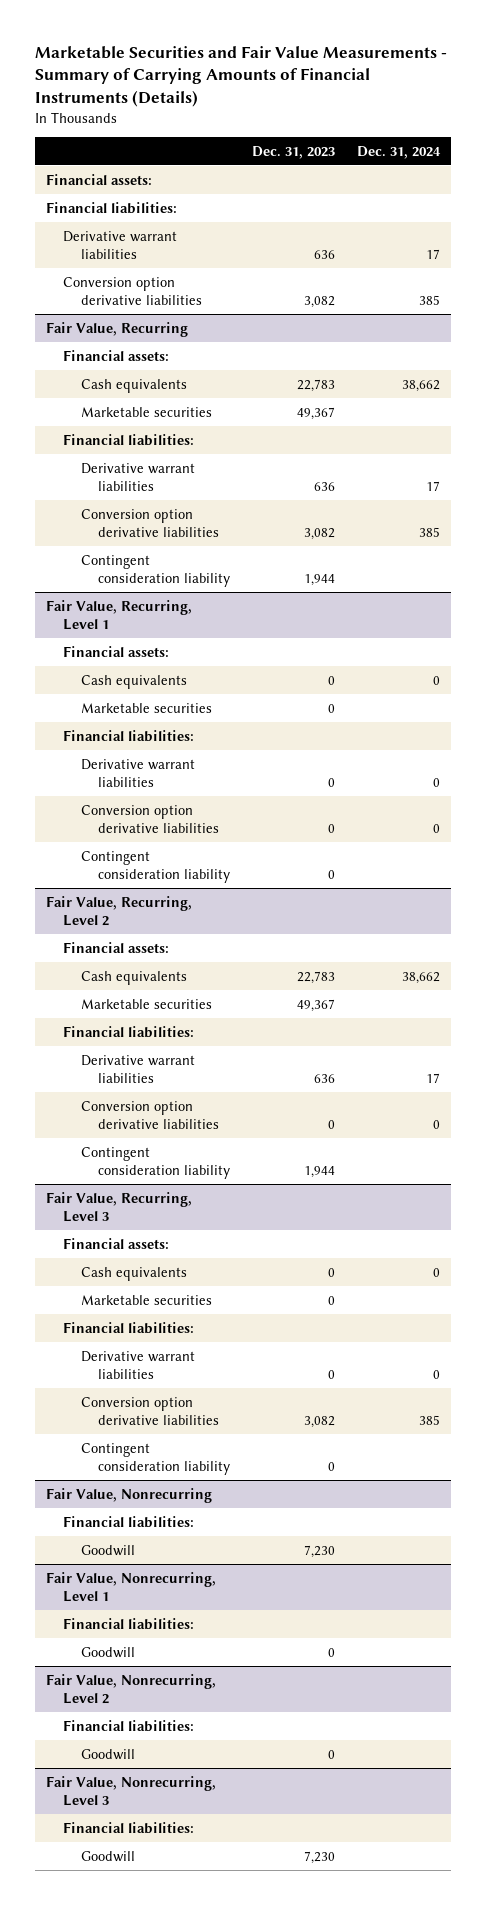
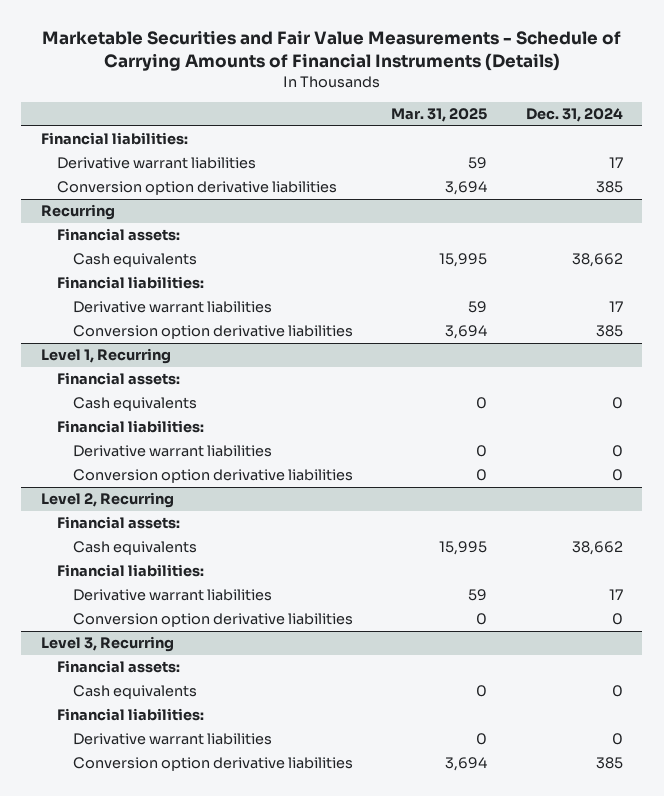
- Marketable Securities and Fair Value Measurements - Summary of Carrying Amounts of Financial Instruments (Details)
+ Marketable Securities and Fair Value Measurements - Schedule of Carrying Amounts of Financial Instruments (Details)
- | Dec. 31, 2023 | Dec. 31, 2024
+ | Mar. 31, 2025 | Dec. 31, 2024
- Financial assets:
- Fair Value, Recurring
+ Recurring
- Marketable securities | 49,367 |
- Contingent consideration liability | 1,944 |
- Fair Value, Recurring, Level 1
+ Level 1, Recurring
- Marketable securities | 0 |
- Contingent consideration liability | 0 |
- Fair Value, Recurring, Level 2
+ Level 2, Recurring
- Marketable securities | 49,367 |
- Contingent consideration liability | 1,944 |
- Fair Value, Recurring, Level 3
+ Level 3, Recurring
- Marketable securities | 0 |
- Contingent consideration liability | 0 |
- Fair Value, Nonrecurring
- Financial liabilities:
- Goodwill | 7,230 |
- Fair Value, Nonrecurring, Level 1
- Financial liabilities:
- Goodwill | 0 |
- Fair Value, Nonrecurring, Level 2
- Financial liabilities:
- Goodwill | 0 |
- Fair Value, Nonrecurring, Level 3
- Financial liabilities:
- Goodwill | 7,230 |

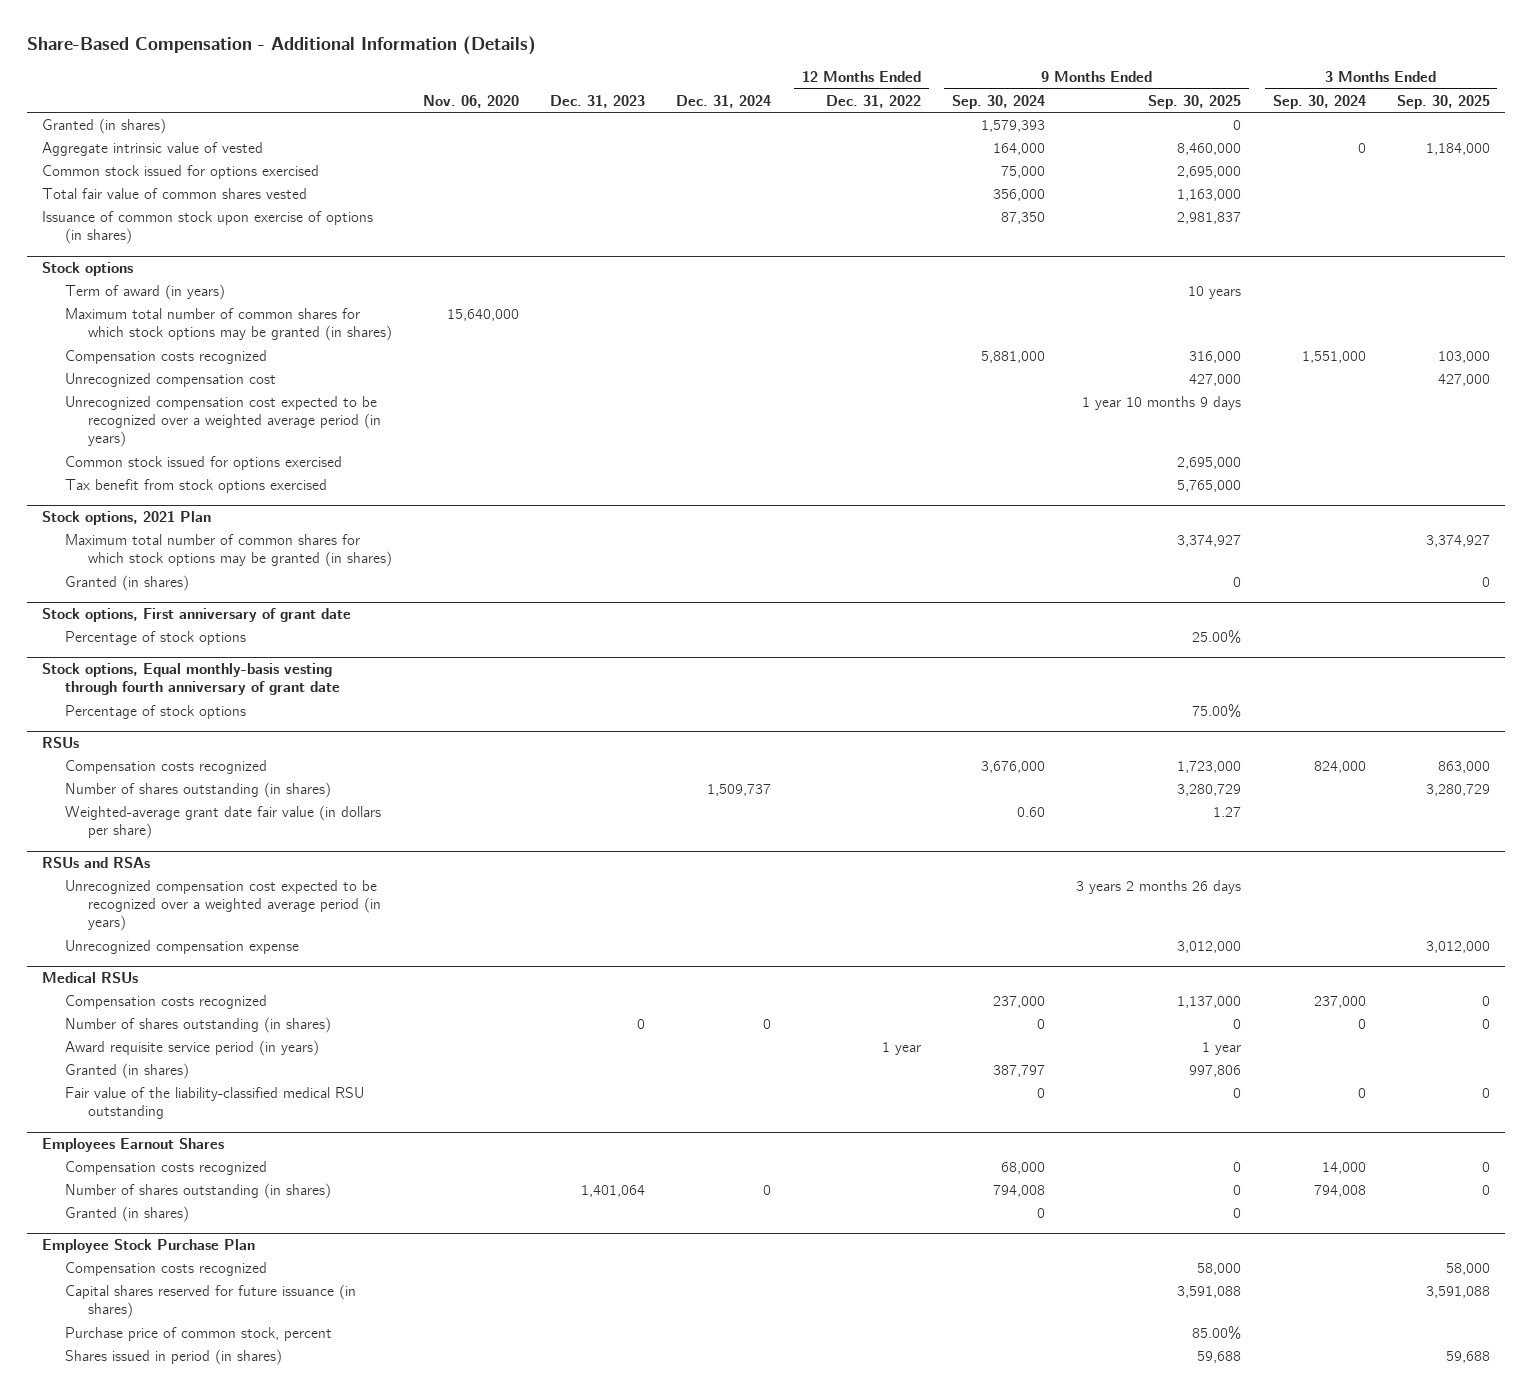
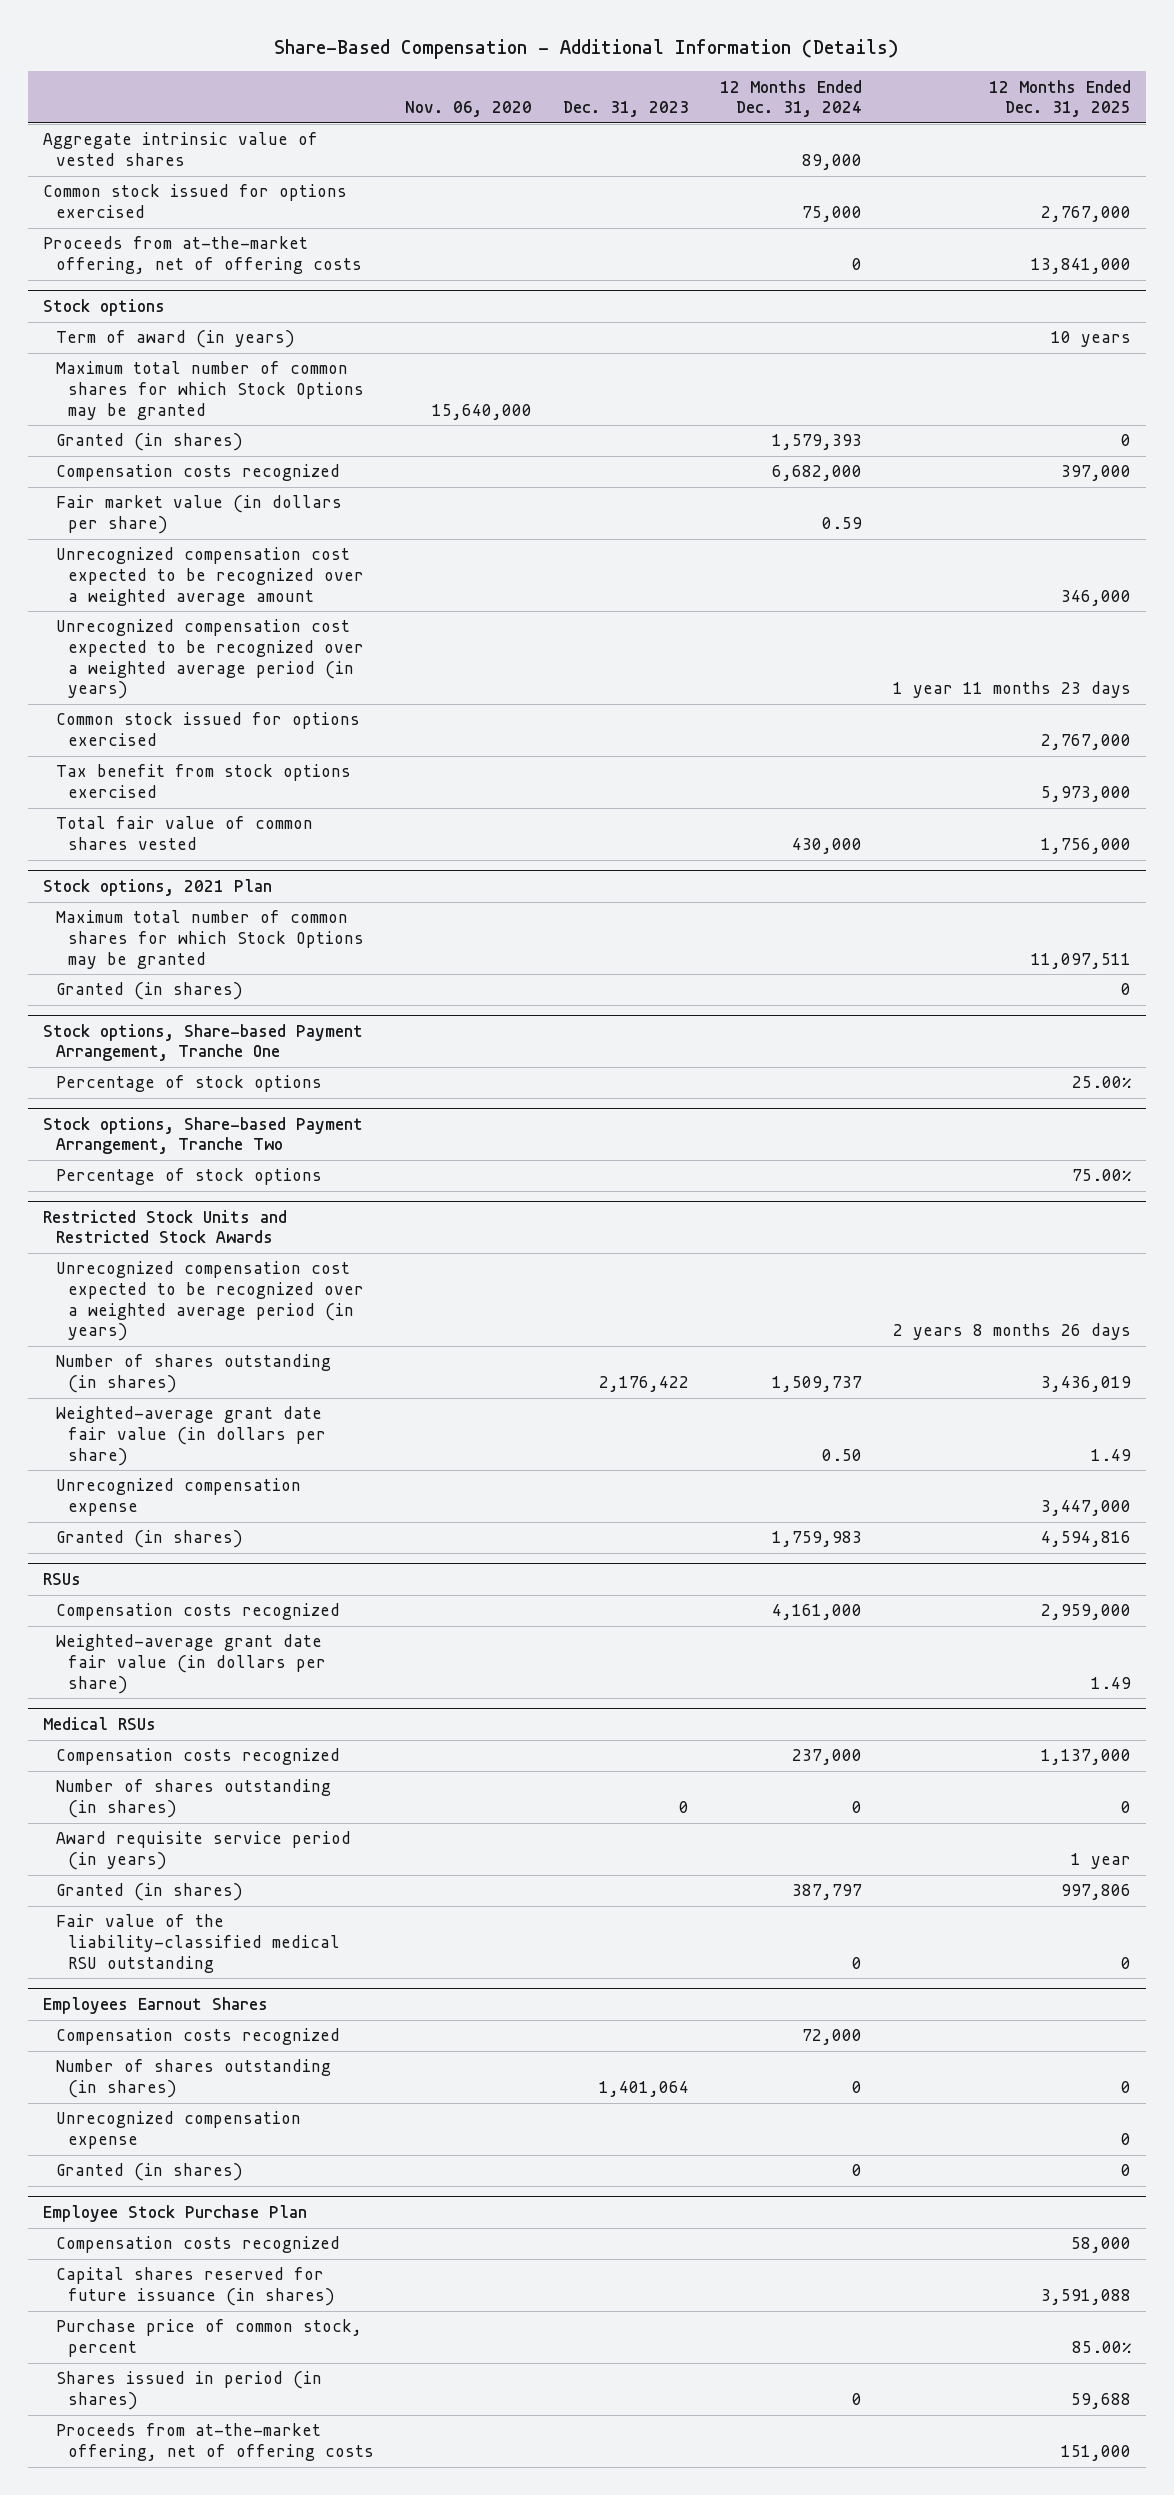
- | Nov. 06, 2020 | Dec. 31, 2023 | Dec. 31, 2024 | 12 Months Ended Dec. 31, 2022 | 9 Months Ended Sep. 30, 2024 | 9 Months Ended Sep. 30, 2025 | 3 Months Ended Sep. 30, 2024 | 3 Months Ended Sep. 30, 2025
+ | Nov. 06, 2020 | Dec. 31, 2023 | 12 Months Ended Dec. 31, 2024 | 12 Months Ended Dec. 31, 2025
- Granted (in shares) | | | | | 1,579,393 | 0 | |
- Aggregate intrinsic value of vested | | | | | 164,000 | 8,460,000 | 0 | 1,184,000
+ Aggregate intrinsic value of vested shares | | | 89,000 |
- Total fair value of common shares vested | | | | | 356,000 | 1,163,000 | |
- Issuance of common stock upon exercise of options (in shares) | | | | | 87,350 | 2,981,837 | |
+ Proceeds from at-the-market offering, net of offering costs | | | 0 | 13,841,000
@ Stock options
- Maximum total number of common shares for which stock options may be granted (in shares) | 15,640,000 | | | | | | |
+ Maximum total number of common shares for which Stock Options may be granted | 15,640,000 | | |
+ Granted (in shares) | | | 1,579,393 | 0
- Unrecognized compensation cost | | | | | | 427,000 | | 427,000
+ Fair market value (in dollars per share) | | | 0.59 |
+ Unrecognized compensation cost expected to be recognized over a weighted average amount | | | | 346,000
+ Total fair value of common shares vested | | | 430,000 | 1,756,000
@ Stock options, 2021 Plan
- Maximum total number of common shares for which stock options may be granted (in shares) | | | | | | 3,374,927 | | 3,374,927
+ Maximum total number of common shares for which Stock Options may be granted | | | | 11,097,511
- Stock options, First anniversary of grant date
- Percentage of stock options | | | | | | 25.00% | |
- Stock options, Equal monthly-basis vesting through fourth anniversary of grant date
- Percentage of stock options | | | | | | 75.00% | |
+ Stock options, Share-based Payment Arrangement, Tranche One
+ Percentage of stock options | | | | 25.00%
+ Stock options, Share-based Payment Arrangement, Tranche Two
+ Percentage of stock options | | | | 75.00%
+ Restricted Stock Units and Restricted Stock Awards
+ Unrecognized compensation cost expected to be recognized over a weighted average period (in years) | | | | 2 years 8 months 26 days
+ Number of shares outstanding (in shares) | | 2,176,422 | 1,509,737 | 3,436,019
+ Weighted-average grant date fair value (in dollars per share) | | | 0.50 | 1.49
+ Unrecognized compensation expense | | | | 3,447,000
+ Granted (in shares) | | | 1,759,983 | 4,594,816
@ RSUs
- Number of shares outstanding (in shares) | | | 1,509,737 | | | 3,280,729 | | 3,280,729
- RSUs and RSAs
- Unrecognized compensation cost expected to be recognized over a weighted average period (in years) | | | | | | 3 years 2 months 26 days | |
- Unrecognized compensation expense | | | | | | 3,012,000 | | 3,012,000
@ Employees Earnout Shares
+ Unrecognized compensation expense | | | | 0
@ Employee Stock Purchase Plan
+ Proceeds from at-the-market offering, net of offering costs | | | | 151,000

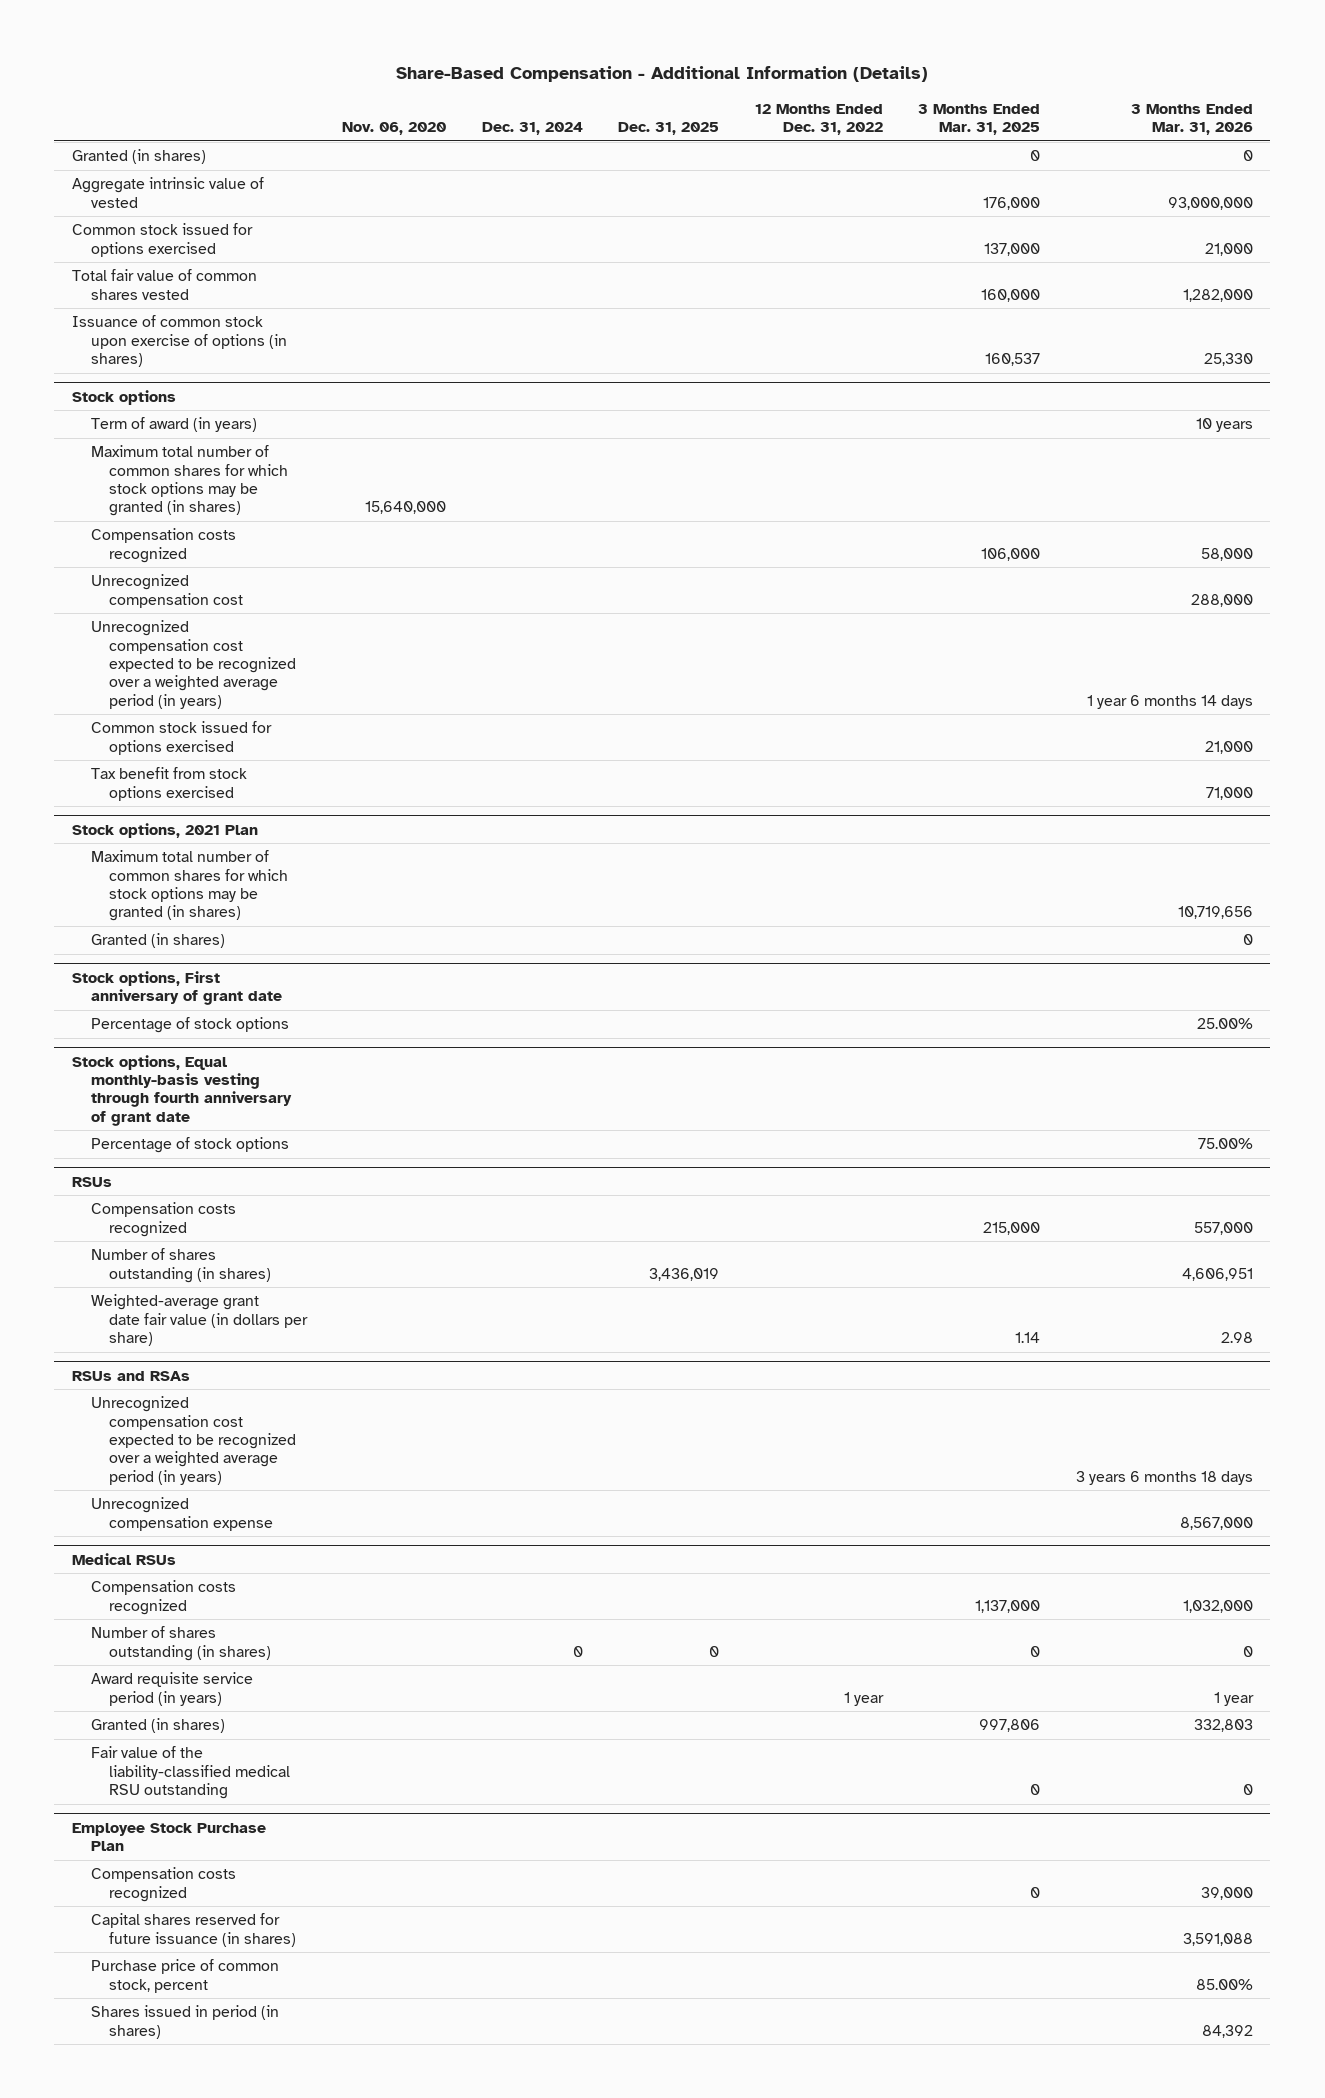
- | Nov. 06, 2020 | Dec. 31, 2023 | 12 Months Ended Dec. 31, 2024 | 12 Months Ended Dec. 31, 2025
+ | Nov. 06, 2020 | Dec. 31, 2024 | Dec. 31, 2025 | 12 Months Ended Dec. 31, 2022 | 3 Months Ended Mar. 31, 2025 | 3 Months Ended Mar. 31, 2026
- Aggregate intrinsic value of vested shares | | | 89,000 |
+ Granted (in shares) | | | | | 0 | 0
+ Aggregate intrinsic value of vested | | | | | 176,000 | 93,000,000
- Proceeds from at-the-market offering, net of offering costs | | | 0 | 13,841,000
+ Total fair value of common shares vested | | | | | 160,000 | 1,282,000
+ Issuance of common stock upon exercise of options (in shares) | | | | | 160,537 | 25,330
@ Stock options
- Maximum total number of common shares for which Stock Options may be granted | 15,640,000 | | |
- Granted (in shares) | | | 1,579,393 | 0
+ Maximum total number of common shares for which stock options may be granted (in shares) | 15,640,000 | | | | |
- Fair market value (in dollars per share) | | | 0.59 |
- Unrecognized compensation cost expected to be recognized over a weighted average amount | | | | 346,000
+ Unrecognized compensation cost | | | | | | 288,000
- Total fair value of common shares vested | | | 430,000 | 1,756,000
@ Stock options, 2021 Plan
- Maximum total number of common shares for which Stock Options may be granted | | | | 11,097,511
+ Maximum total number of common shares for which stock options may be granted (in shares) | | | | | | 10,719,656
- Stock options, Share-based Payment Arrangement, Tranche One
- Percentage of stock options | | | | 25.00%
- Stock options, Share-based Payment Arrangement, Tranche Two
- Percentage of stock options | | | | 75.00%
- Restricted Stock Units and Restricted Stock Awards
- Unrecognized compensation cost expected to be recognized over a weighted average period (in years) | | | | 2 years 8 months 26 days
- Number of shares outstanding (in shares) | | 2,176,422 | 1,509,737 | 3,436,019
- Weighted-average grant date fair value (in dollars per share) | | | 0.50 | 1.49
- Unrecognized compensation expense | | | | 3,447,000
- Granted (in shares) | | | 1,759,983 | 4,594,816
+ Stock options, First anniversary of grant date
+ Percentage of stock options | | | | | | 25.00%
+ Stock options, Equal monthly-basis vesting through fourth anniversary of grant date
+ Percentage of stock options | | | | | | 75.00%
@ RSUs
+ Number of shares outstanding (in shares) | | | 3,436,019 | | | 4,606,951
+ RSUs and RSAs
+ Unrecognized compensation cost expected to be recognized over a weighted average period (in years) | | | | | | 3 years 6 months 18 days
+ Unrecognized compensation expense | | | | | | 8,567,000
- Employees Earnout Shares
- Compensation costs recognized | | | 72,000 |
- Number of shares outstanding (in shares) | | 1,401,064 | 0 | 0
- Unrecognized compensation expense | | | | 0
- Granted (in shares) | | | 0 | 0
@ Employee Stock Purchase Plan
- Proceeds from at-the-market offering, net of offering costs | | | | 151,000

